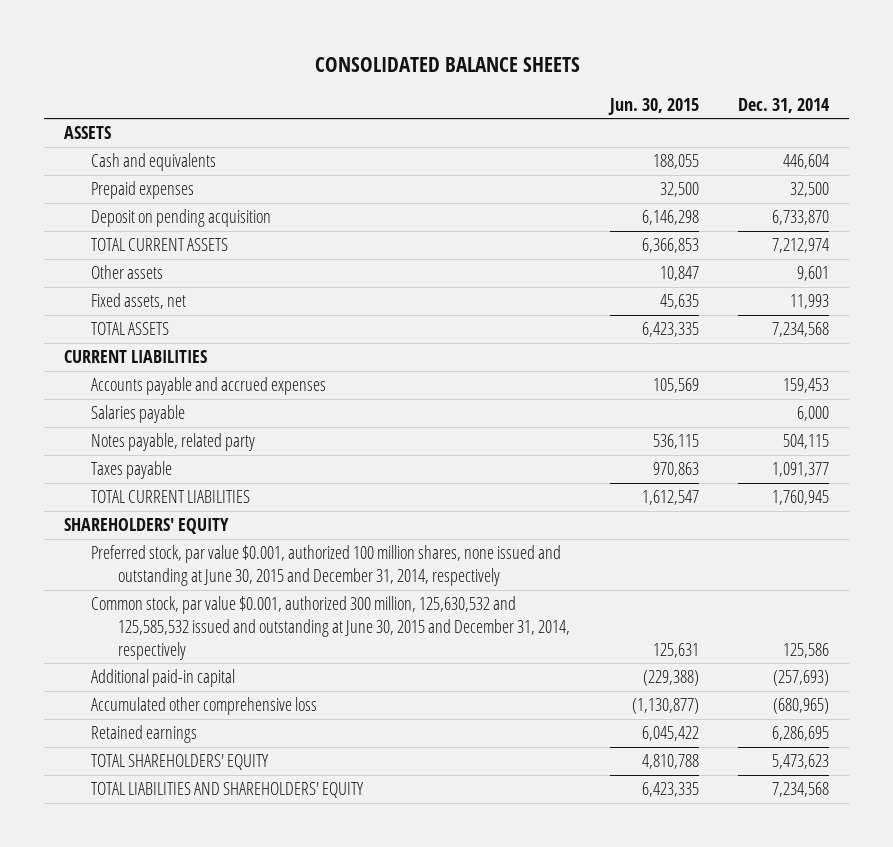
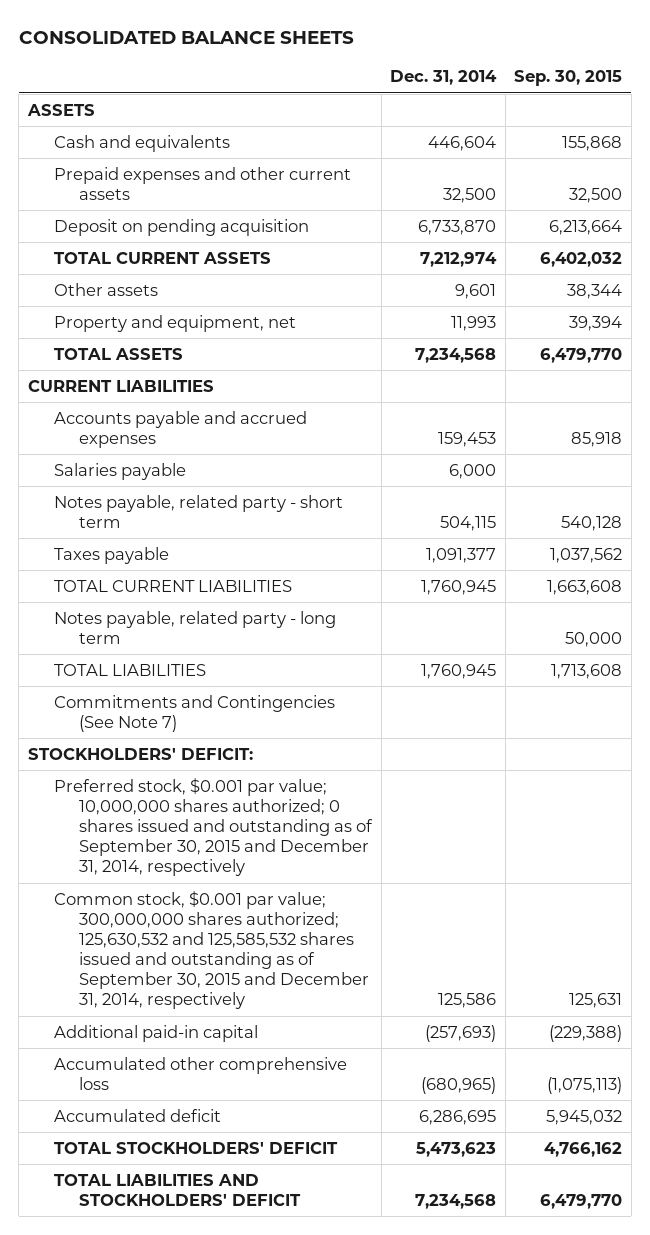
- | Jun. 30, 2015 | Dec. 31, 2014
+ | Dec. 31, 2014 | Sep. 30, 2015
- Prepaid expenses | 32,500 | 32,500
+ Prepaid expenses and other current assets | 32,500 | 32,500
- Fixed assets, net | 45,635 | 11,993
+ Property and equipment, net | 11,993 | 39,394
- Notes payable, related party | 536,115 | 504,115
+ Notes payable, related party - short term | 504,115 | 540,128
- SHAREHOLDERS' EQUITY
- Preferred stock, par value $0.001, authorized 100 million shares, none issued and outstanding at June 30, 2015 and December 31, 2014, respectively
- Common stock, par value $0.001, authorized 300 million, 125,630,532 and 125,585,532 issued and outstanding at June 30, 2015 and December 31, 2014, respectively | 125,631 | 125,586
+ Notes payable, related party - long term | | 50,000
+ TOTAL LIABILITIES | 1,760,945 | 1,713,608
+ Commitments and Contingencies (See Note 7)
+ STOCKHOLDERS' DEFICIT:
+ Preferred stock, $0.001 par value; 10,000,000 shares authorized; 0 shares issued and outstanding as of September 30, 2015 and December 31, 2014, respectively
+ Common stock, $0.001 par value; 300,000,000 shares authorized; 125,630,532 and 125,585,532 shares issued and outstanding as of September 30, 2015 and December 31, 2014, respectively | 125,586 | 125,631
- Retained earnings | 6,045,422 | 6,286,695
- TOTAL SHAREHOLDERS' EQUITY | 4,810,788 | 5,473,623
- TOTAL LIABILITIES AND SHAREHOLDERS' EQUITY | 6,423,335 | 7,234,568
+ Accumulated deficit | 6,286,695 | 5,945,032
+ TOTAL STOCKHOLDERS' DEFICIT | 5,473,623 | 4,766,162
+ TOTAL LIABILITIES AND STOCKHOLDERS' DEFICIT | 7,234,568 | 6,479,770

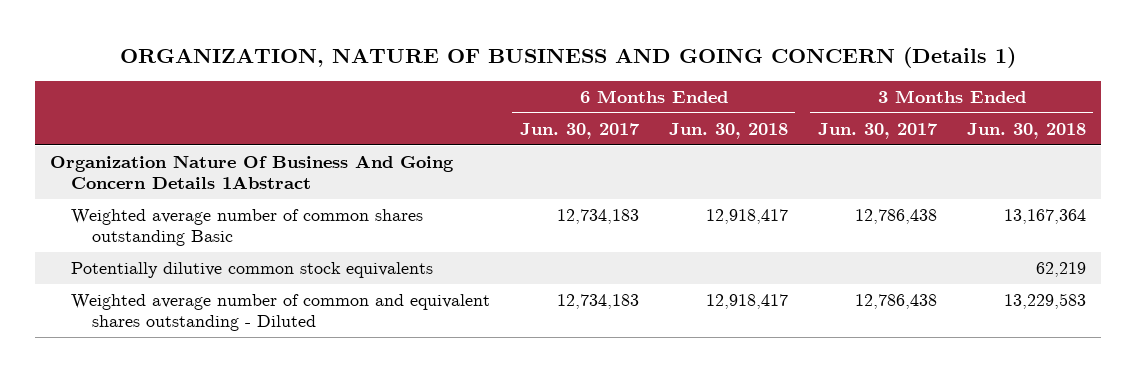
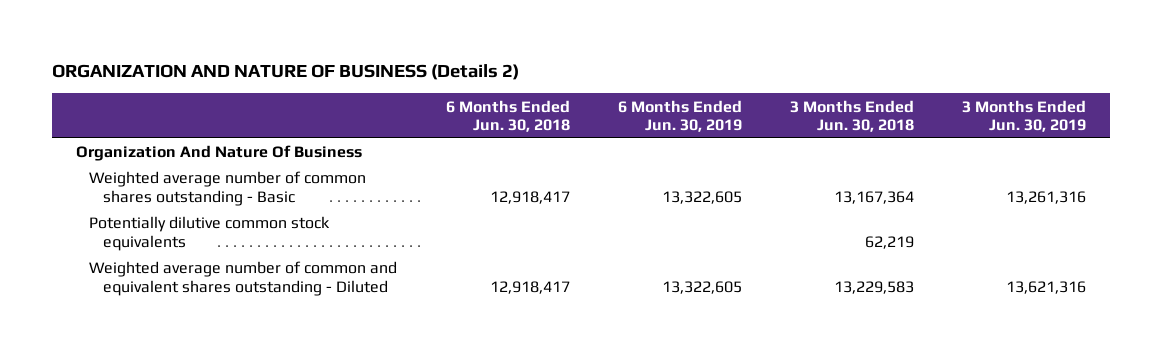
- ORGANIZATION, NATURE OF BUSINESS AND GOING CONCERN (Details 1)
+ ORGANIZATION AND NATURE OF BUSINESS (Details 2)
- | 6 Months Ended Jun. 30, 2017 | 6 Months Ended Jun. 30, 2018 | 3 Months Ended Jun. 30, 2017 | 3 Months Ended Jun. 30, 2018
+ | 6 Months Ended Jun. 30, 2018 | 6 Months Ended Jun. 30, 2019 | 3 Months Ended Jun. 30, 2018 | 3 Months Ended Jun. 30, 2019
- Organization Nature Of Business And Going Concern Details 1Abstract
- Weighted average number of common shares outstanding Basic | 12,734,183 | 12,918,417 | 12,786,438 | 13,167,364
+ Organization And Nature Of Business
+ Weighted average number of common shares outstanding - Basic | 12,918,417 | 13,322,605 | 13,167,364 | 13,261,316

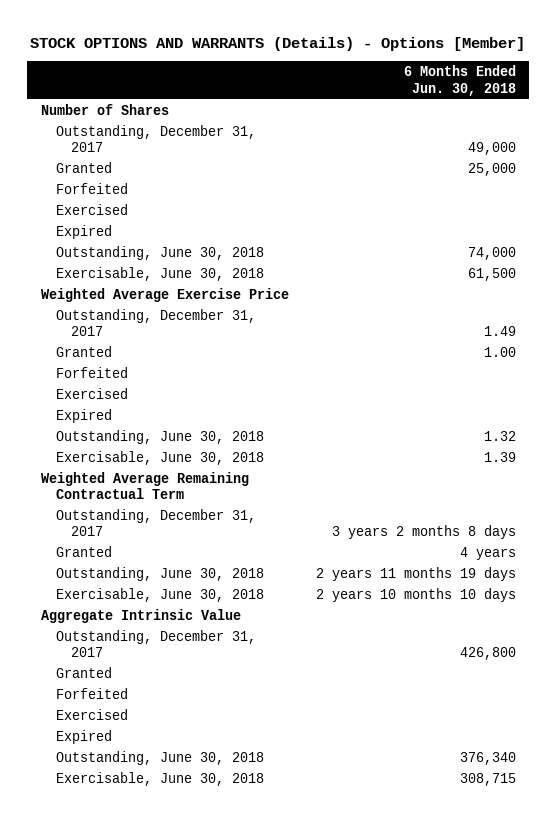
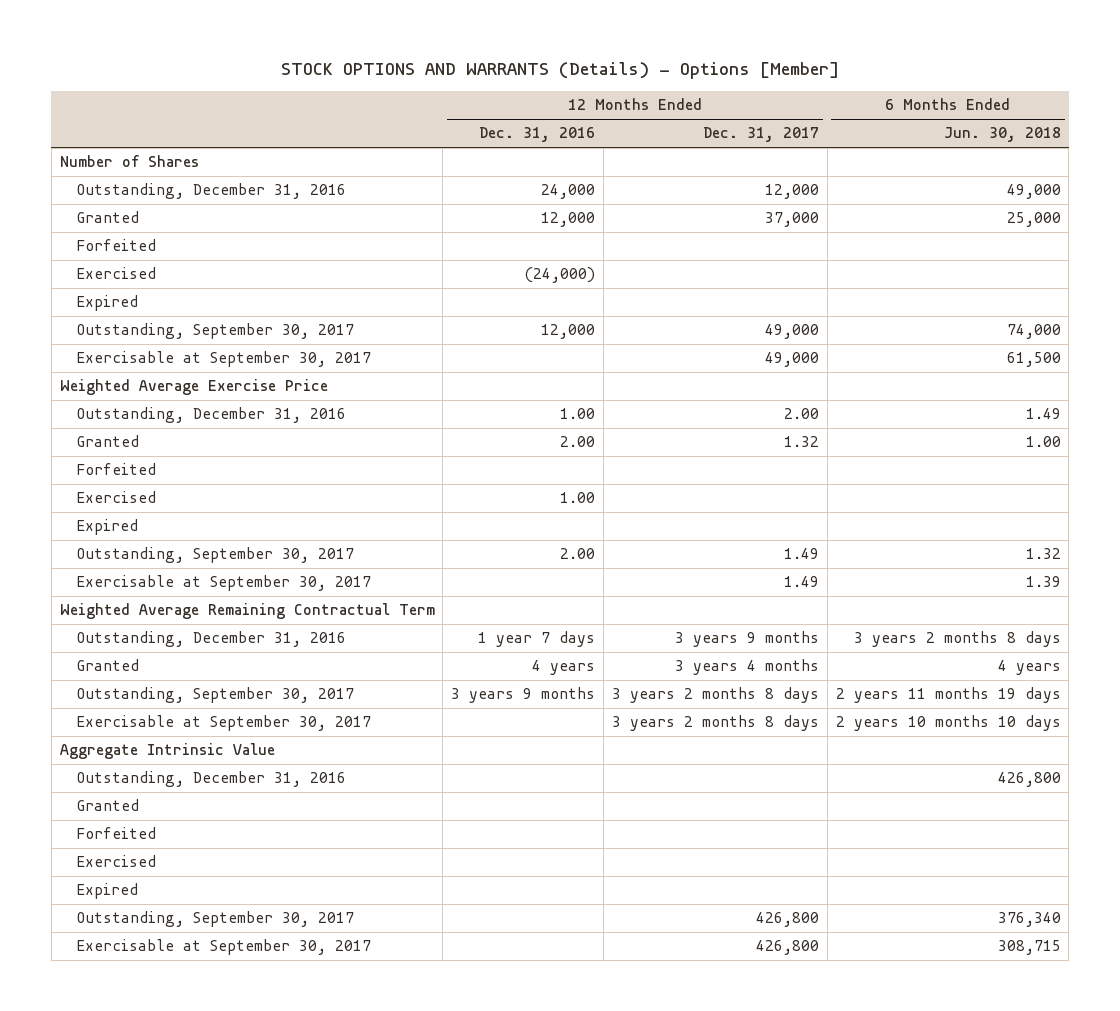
- | 6 Months Ended Jun. 30, 2018
+ | 12 Months Ended Dec. 31, 2016 | 12 Months Ended Dec. 31, 2017 | 6 Months Ended Jun. 30, 2018
- Outstanding, December 31, 2017 | 49,000
+ Outstanding, December 31, 2016 | 24,000 | 12,000 | 49,000
- Outstanding, June 30, 2018 | 74,000
- Exercisable, June 30, 2018 | 61,500
+ Outstanding, September 30, 2017 | 12,000 | 49,000 | 74,000
+ Exercisable at September 30, 2017 | | 49,000 | 61,500
- Outstanding, December 31, 2017 | 1.49
+ Outstanding, December 31, 2016 | 1.00 | 2.00 | 1.49
- Outstanding, June 30, 2018 | 1.32
- Exercisable, June 30, 2018 | 1.39
+ Outstanding, September 30, 2017 | 2.00 | 1.49 | 1.32
+ Exercisable at September 30, 2017 | | 1.49 | 1.39
- Outstanding, December 31, 2017 | 3 years 2 months 8 days
+ Outstanding, December 31, 2016 | 1 year 7 days | 3 years 9 months | 3 years 2 months 8 days
- Outstanding, June 30, 2018 | 2 years 11 months 19 days
- Exercisable, June 30, 2018 | 2 years 10 months 10 days
+ Outstanding, September 30, 2017 | 3 years 9 months | 3 years 2 months 8 days | 2 years 11 months 19 days
+ Exercisable at September 30, 2017 | | 3 years 2 months 8 days | 2 years 10 months 10 days
- Outstanding, December 31, 2017 | 426,800
+ Outstanding, December 31, 2016 | | | 426,800
- Outstanding, June 30, 2018 | 376,340
- Exercisable, June 30, 2018 | 308,715
+ Outstanding, September 30, 2017 | | 426,800 | 376,340
+ Exercisable at September 30, 2017 | | 426,800 | 308,715

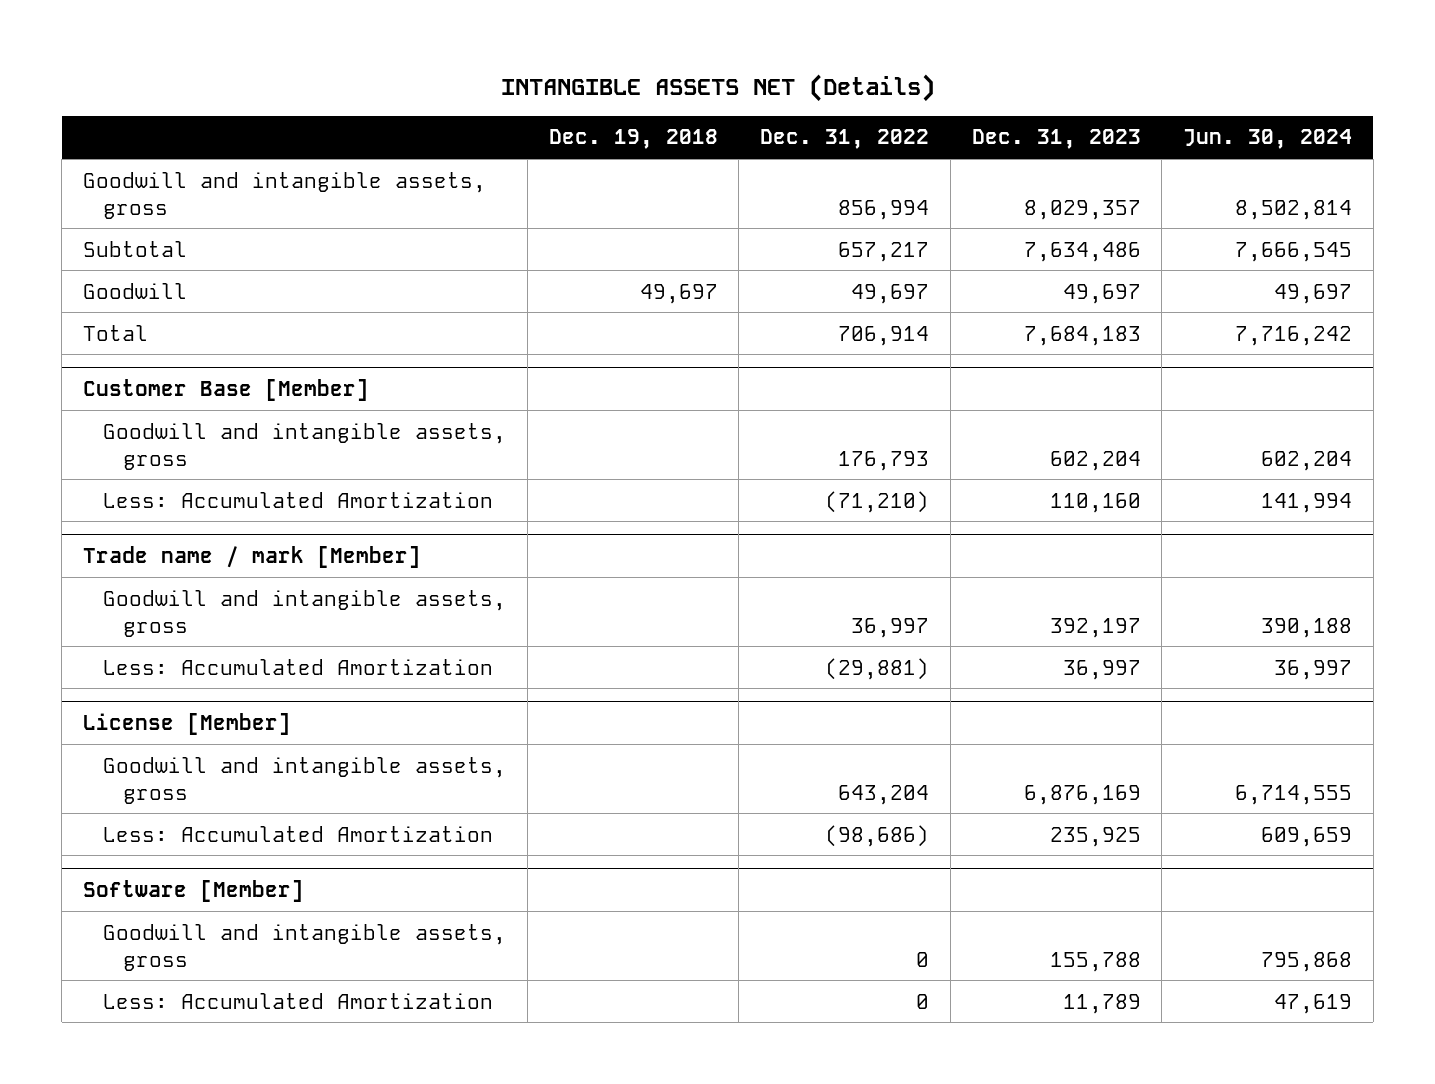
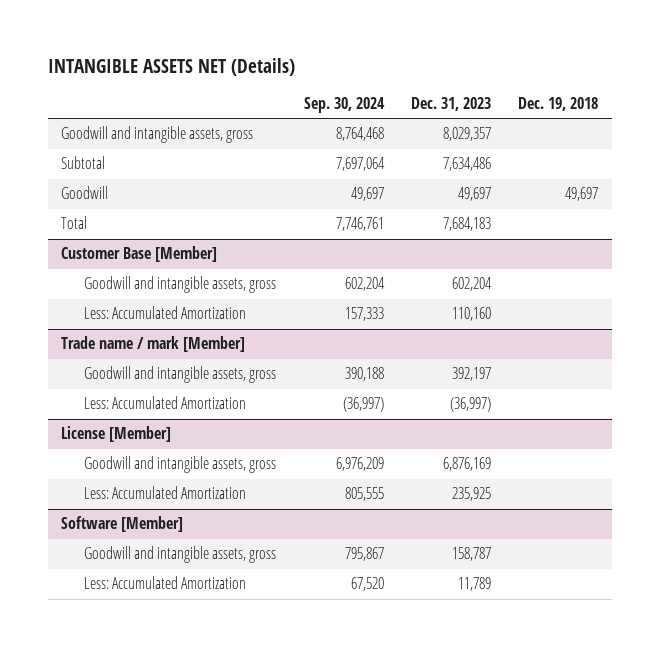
- | Dec. 19, 2018 | Dec. 31, 2022 | Dec. 31, 2023 | Jun. 30, 2024
+ | Sep. 30, 2024 | Dec. 31, 2023 | Dec. 19, 2018
@ Trade name / mark [Member]
- Less: Accumulated Amortization | | (29,881) | 36,997 | 36,997
+ Less: Accumulated Amortization | (36,997) | (36,997) |
@ Software [Member]
- Goodwill and intangible assets, gross | | 0 | 155,788 | 795,868
+ Goodwill and intangible assets, gross | 795,867 | 158,787 |

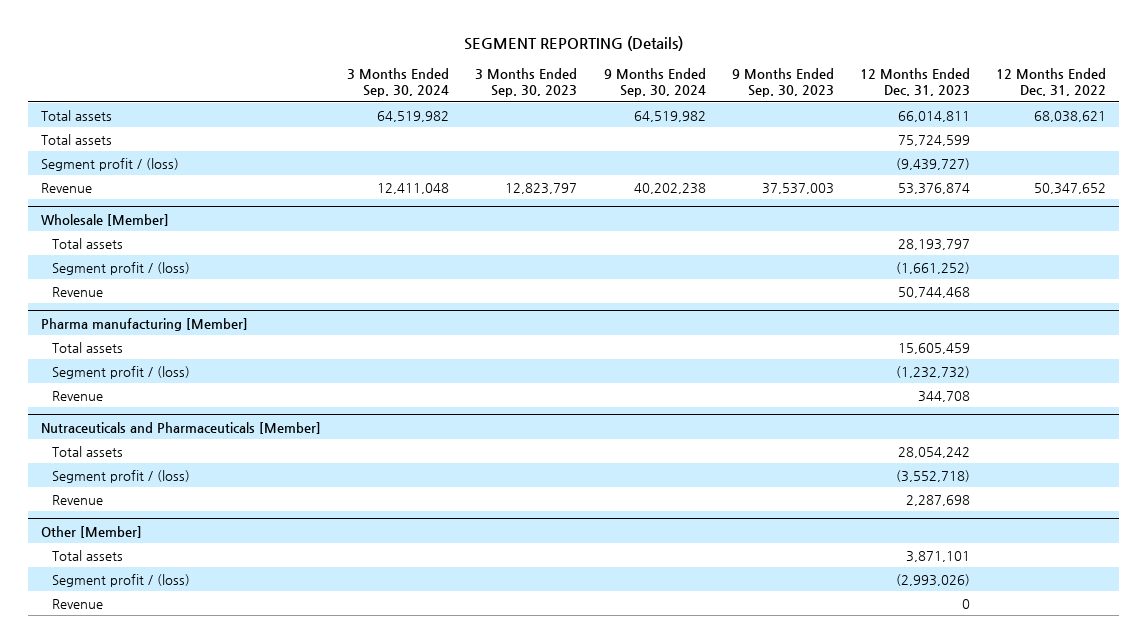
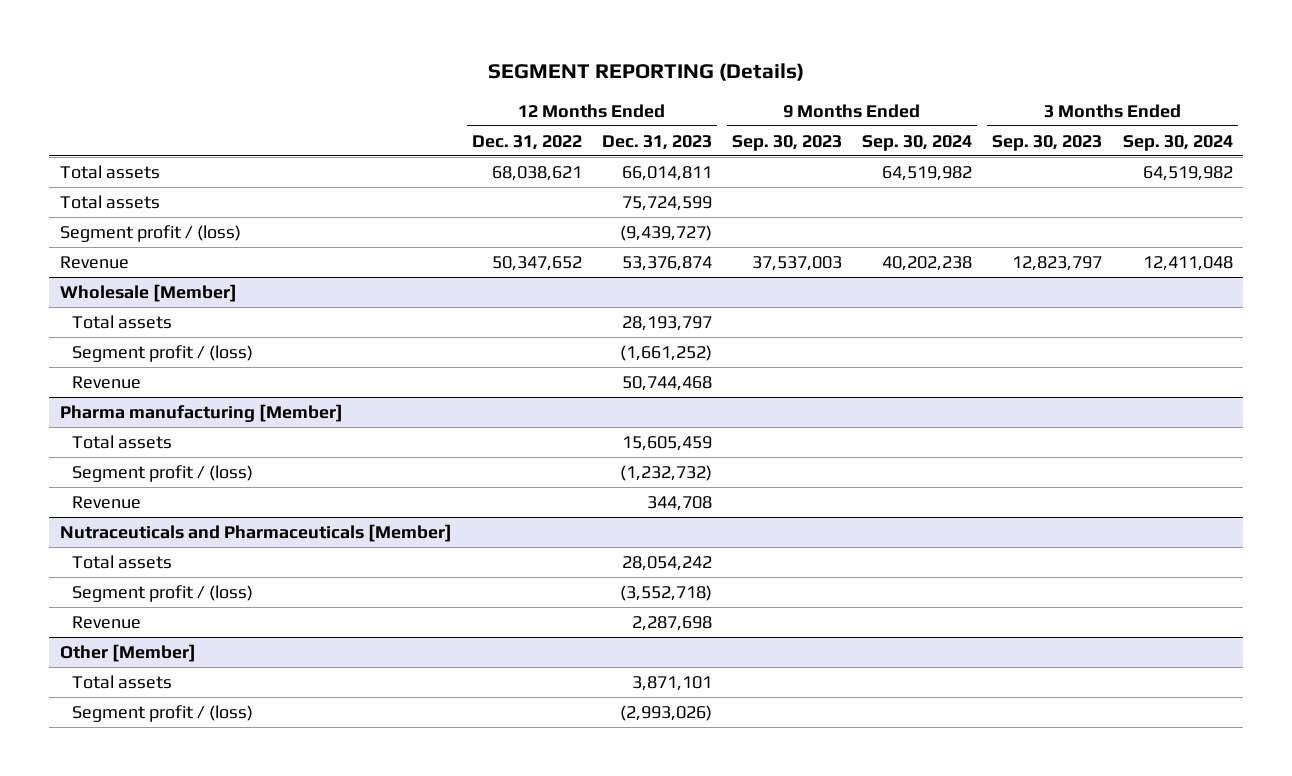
- | 3 Months Ended Sep. 30, 2024 | 3 Months Ended Sep. 30, 2023 | 9 Months Ended Sep. 30, 2024 | 9 Months Ended Sep. 30, 2023 | 12 Months Ended Dec. 31, 2023 | 12 Months Ended Dec. 31, 2022
+ | 12 Months Ended Dec. 31, 2022 | 12 Months Ended Dec. 31, 2023 | 9 Months Ended Sep. 30, 2023 | 9 Months Ended Sep. 30, 2024 | 3 Months Ended Sep. 30, 2023 | 3 Months Ended Sep. 30, 2024
@ Other [Member]
- Revenue | | | | | 0 |

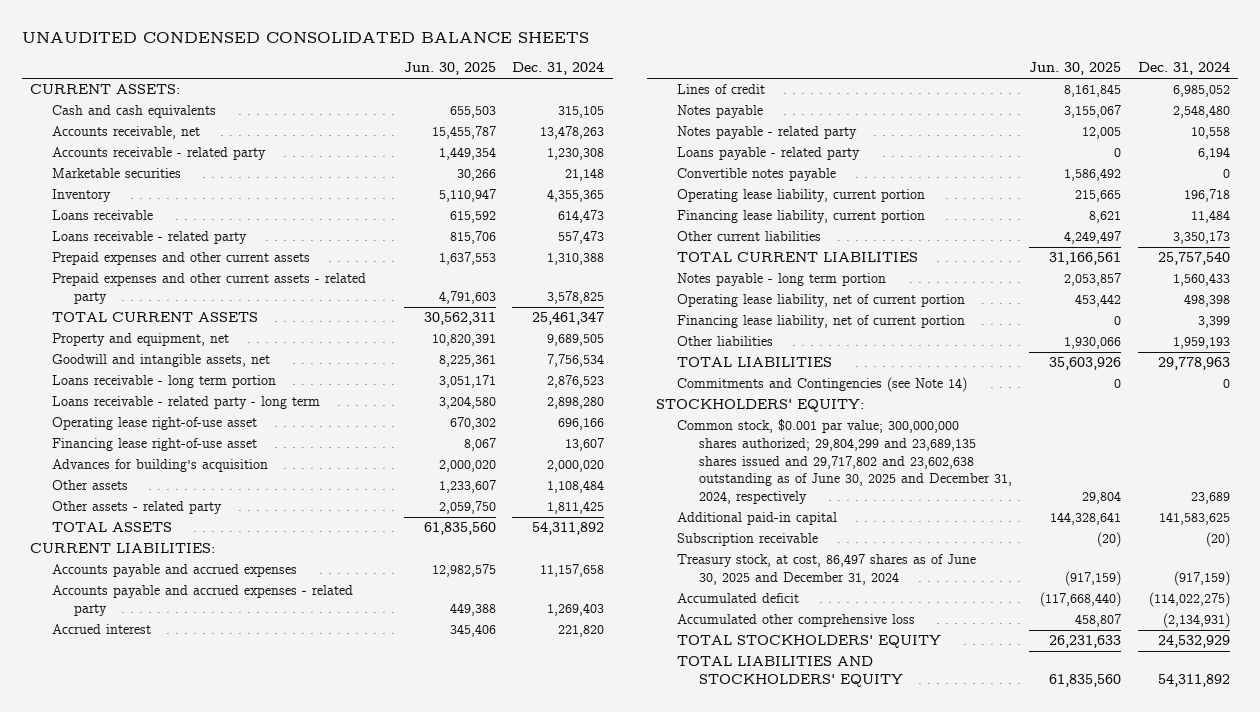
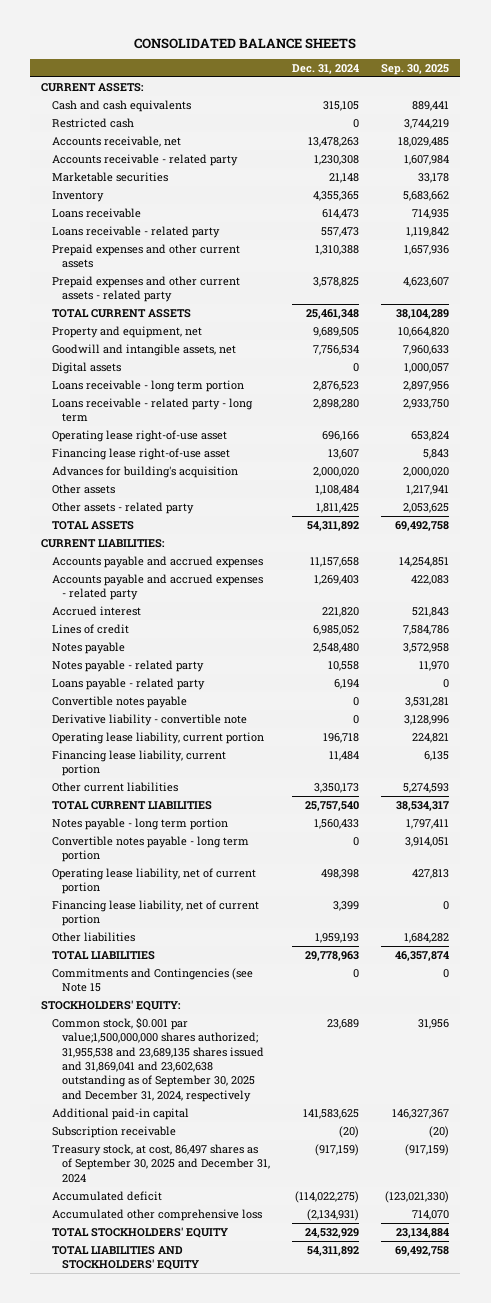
- UNAUDITED CONDENSED CONSOLIDATED BALANCE SHEETS
+ CONSOLIDATED BALANCE SHEETS
- | Jun. 30, 2025 | Dec. 31, 2024
+ | Dec. 31, 2024 | Sep. 30, 2025
+ Restricted cash | 0 | 3,744,219
- TOTAL CURRENT ASSETS | 30,562,311 | 25,461,347
+ TOTAL CURRENT ASSETS | 25,461,348 | 38,104,289
+ Digital assets | 0 | 1,000,057
+ Derivative liability - convertible note | 0 | 3,128,996
+ Convertible notes payable - long term portion | 0 | 3,914,051
- Commitments and Contingencies (see Note 14) | 0 | 0
+ Commitments and Contingencies (see Note 15 | 0 | 0
- Common stock, $0.001 par value; 300,000,000 shares authorized; 29,804,299 and 23,689,135 shares issued and 29,717,802 and 23,602,638 outstanding as of June 30, 2025 and December 31, 2024, respectively | 29,804 | 23,689
+ Common stock, $0.001 par value;1,500,000,000 shares authorized; 31,955,538 and 23,689,135 shares issued and 31,869,041 and 23,602,638 outstanding as of September 30, 2025 and December 31, 2024, respectively | 23,689 | 31,956
- Treasury stock, at cost, 86,497 shares as of June 30, 2025 and December 31, 2024 | (917,159) | (917,159)
+ Treasury stock, at cost, 86,497 shares as of September 30, 2025 and December 31, 2024 | (917,159) | (917,159)

